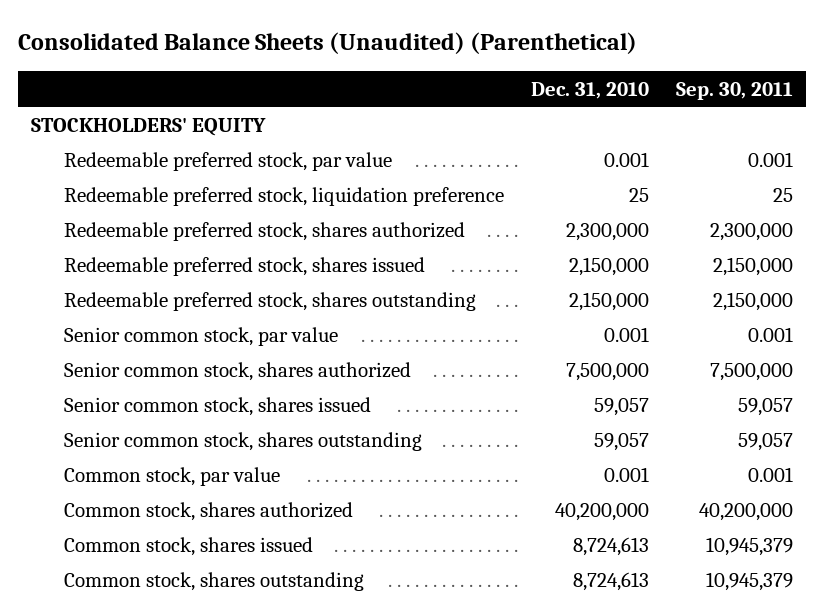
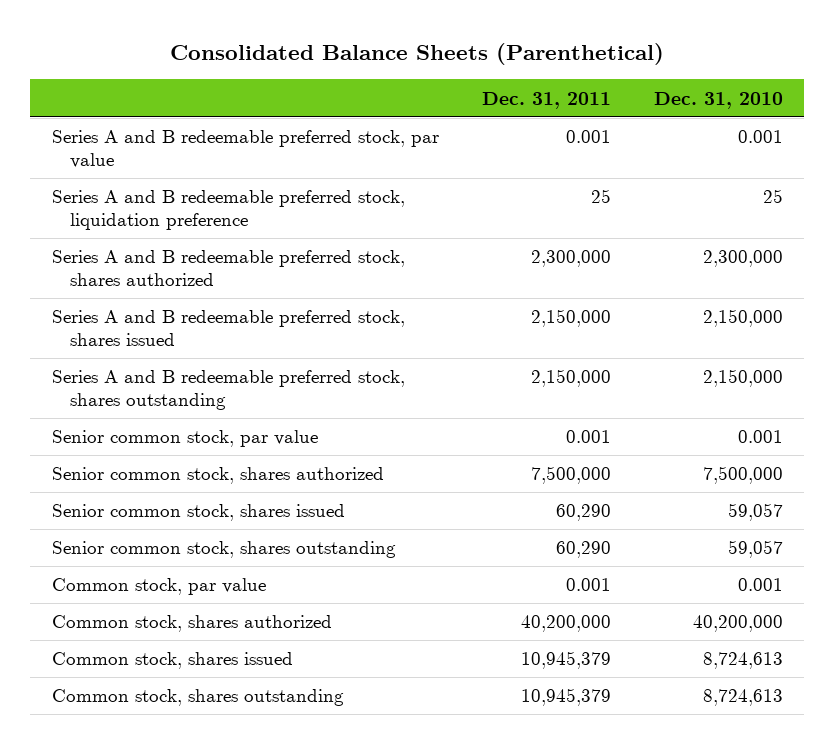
- Consolidated Balance Sheets (Unaudited) (Parenthetical)
+ Consolidated Balance Sheets (Parenthetical)
- | Dec. 31, 2010 | Sep. 30, 2011
+ | Dec. 31, 2011 | Dec. 31, 2010
- STOCKHOLDERS' EQUITY
- Redeemable preferred stock, par value | 0.001 | 0.001
- Redeemable preferred stock, liquidation preference | 25 | 25
- Redeemable preferred stock, shares authorized | 2,300,000 | 2,300,000
- Redeemable preferred stock, shares issued | 2,150,000 | 2,150,000
- Redeemable preferred stock, shares outstanding | 2,150,000 | 2,150,000
+ Series A and B redeemable preferred stock, par value | 0.001 | 0.001
+ Series A and B redeemable preferred stock, liquidation preference | 25 | 25
+ Series A and B redeemable preferred stock, shares authorized | 2,300,000 | 2,300,000
+ Series A and B redeemable preferred stock, shares issued | 2,150,000 | 2,150,000
+ Series A and B redeemable preferred stock, shares outstanding | 2,150,000 | 2,150,000

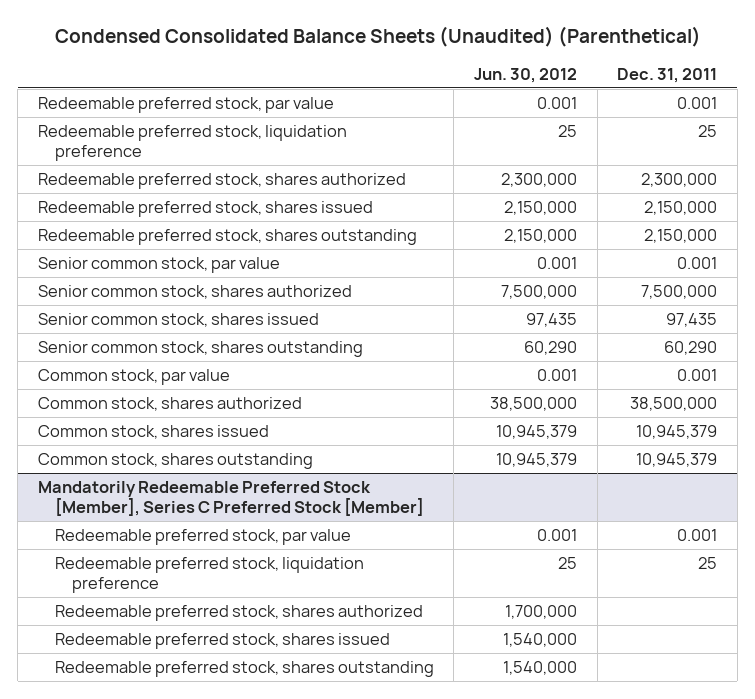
- Consolidated Balance Sheets (Parenthetical)
+ Condensed Consolidated Balance Sheets (Unaudited) (Parenthetical)
- | Dec. 31, 2011 | Dec. 31, 2010
+ | Jun. 30, 2012 | Dec. 31, 2011
- Series A and B redeemable preferred stock, par value | 0.001 | 0.001
- Series A and B redeemable preferred stock, liquidation preference | 25 | 25
- Series A and B redeemable preferred stock, shares authorized | 2,300,000 | 2,300,000
- Series A and B redeemable preferred stock, shares issued | 2,150,000 | 2,150,000
- Series A and B redeemable preferred stock, shares outstanding | 2,150,000 | 2,150,000
+ Redeemable preferred stock, par value | 0.001 | 0.001
+ Redeemable preferred stock, liquidation preference | 25 | 25
+ Redeemable preferred stock, shares authorized | 2,300,000 | 2,300,000
+ Redeemable preferred stock, shares issued | 2,150,000 | 2,150,000
+ Redeemable preferred stock, shares outstanding | 2,150,000 | 2,150,000
- Senior common stock, shares issued | 60,290 | 59,057
+ Senior common stock, shares issued | 97,435 | 97,435
- Common stock, shares authorized | 40,200,000 | 40,200,000
+ Common stock, shares authorized | 38,500,000 | 38,500,000
+ Mandatorily Redeemable Preferred Stock [Member], Series C Preferred Stock [Member]
+ Redeemable preferred stock, par value | 0.001 | 0.001
+ Redeemable preferred stock, liquidation preference | 25 | 25
+ Redeemable preferred stock, shares authorized | 1,700,000 |
+ Redeemable preferred stock, shares issued | 1,540,000 |
+ Redeemable preferred stock, shares outstanding | 1,540,000 |

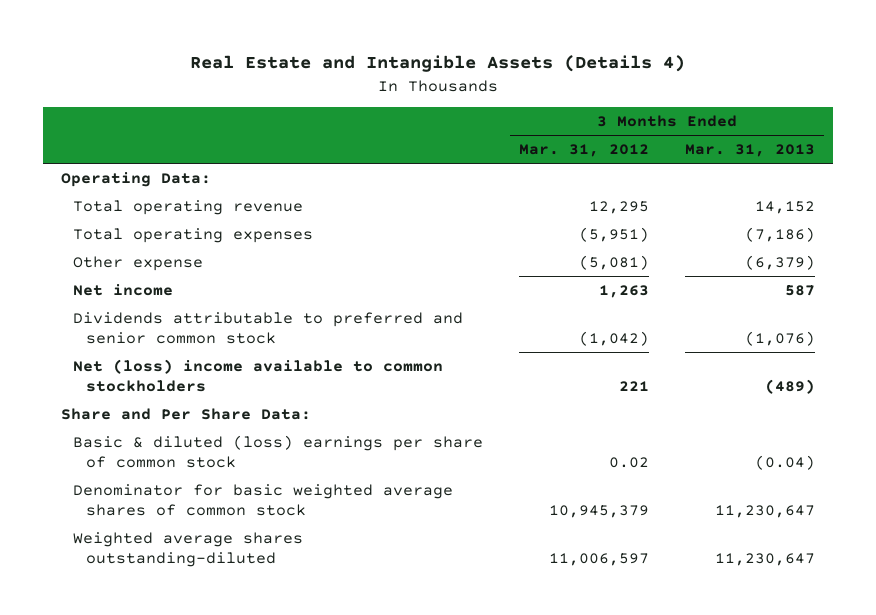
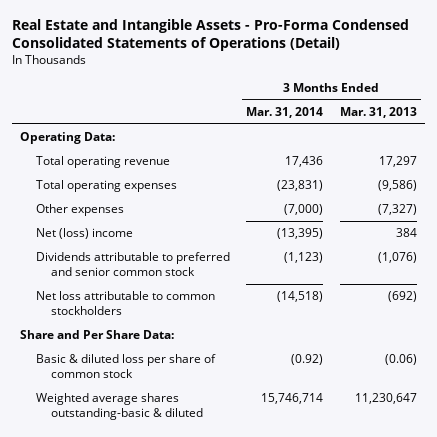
- Real Estate and Intangible Assets (Details 4)
+ Real Estate and Intangible Assets - Pro-Forma Condensed Consolidated Statements of Operations (Detail)
- | 3 Months Ended Mar. 31, 2012 | 3 Months Ended Mar. 31, 2013
+ | 3 Months Ended Mar. 31, 2014 | 3 Months Ended Mar. 31, 2013
- Total operating revenue | 12,295 | 14,152
- Total operating expenses | (5,951) | (7,186)
- Other expense | (5,081) | (6,379)
- Net income | 1,263 | 587
+ Total operating revenue | 17,436 | 17,297
+ Total operating expenses | (23,831) | (9,586)
+ Other expenses | (7,000) | (7,327)
+ Net (loss) income | (13,395) | 384
- Net (loss) income available to common stockholders | 221 | (489)
+ Net loss attributable to common stockholders | (14,518) | (692)
- Basic & diluted (loss) earnings per share of common stock | 0.02 | (0.04)
- Denominator for basic weighted average shares of common stock | 10,945,379 | 11,230,647
- Weighted average shares outstanding-diluted | 11,006,597 | 11,230,647
+ Basic & diluted loss per share of common stock | (0.92) | (0.06)
+ Weighted average shares outstanding-basic & diluted | 15,746,714 | 11,230,647

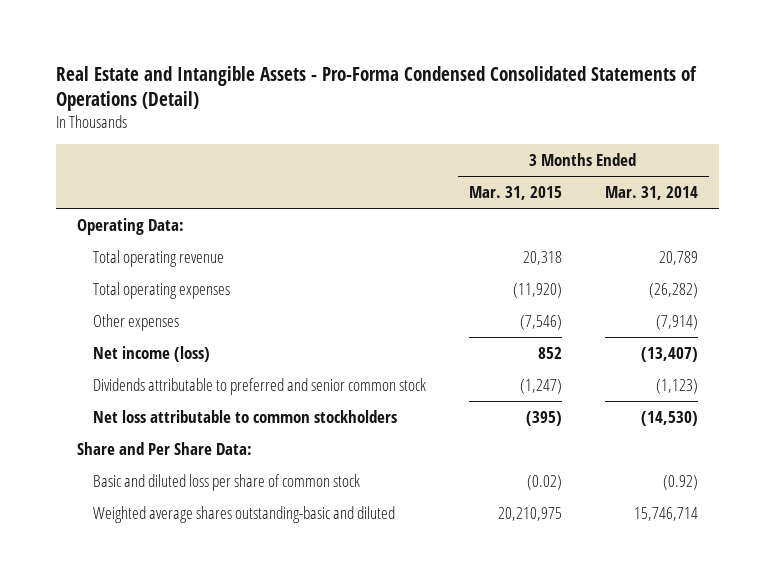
- | 3 Months Ended Mar. 31, 2014 | 3 Months Ended Mar. 31, 2013
+ | 3 Months Ended Mar. 31, 2015 | 3 Months Ended Mar. 31, 2014
- Total operating revenue | 17,436 | 17,297
- Total operating expenses | (23,831) | (9,586)
- Other expenses | (7,000) | (7,327)
- Net (loss) income | (13,395) | 384
+ Total operating revenue | 20,318 | 20,789
+ Total operating expenses | (11,920) | (26,282)
+ Other expenses | (7,546) | (7,914)
+ Net income (loss) | 852 | (13,407)
- Net loss attributable to common stockholders | (14,518) | (692)
+ Net loss attributable to common stockholders | (395) | (14,530)
- Basic & diluted loss per share of common stock | (0.92) | (0.06)
- Weighted average shares outstanding-basic & diluted | 15,746,714 | 11,230,647
+ Basic and diluted loss per share of common stock | (0.02) | (0.92)
+ Weighted average shares outstanding-basic and diluted | 20,210,975 | 15,746,714

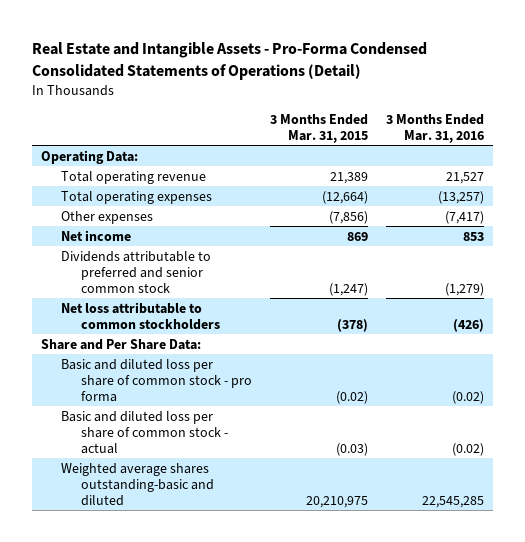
- | 3 Months Ended Mar. 31, 2015 | 3 Months Ended Mar. 31, 2014
+ | 3 Months Ended Mar. 31, 2015 | 3 Months Ended Mar. 31, 2016
- Total operating revenue | 20,318 | 20,789
- Total operating expenses | (11,920) | (26,282)
- Other expenses | (7,546) | (7,914)
- Net income (loss) | 852 | (13,407)
+ Total operating revenue | 21,389 | 21,527
+ Total operating expenses | (12,664) | (13,257)
+ Other expenses | (7,856) | (7,417)
+ Net income | 869 | 853
- Net loss attributable to common stockholders | (395) | (14,530)
+ Net loss attributable to common stockholders | (378) | (426)
- Basic and diluted loss per share of common stock | (0.02) | (0.92)
+ Basic and diluted loss per share of common stock - pro forma | (0.02) | (0.02)
+ Basic and diluted loss per share of common stock - actual | (0.03) | (0.02)

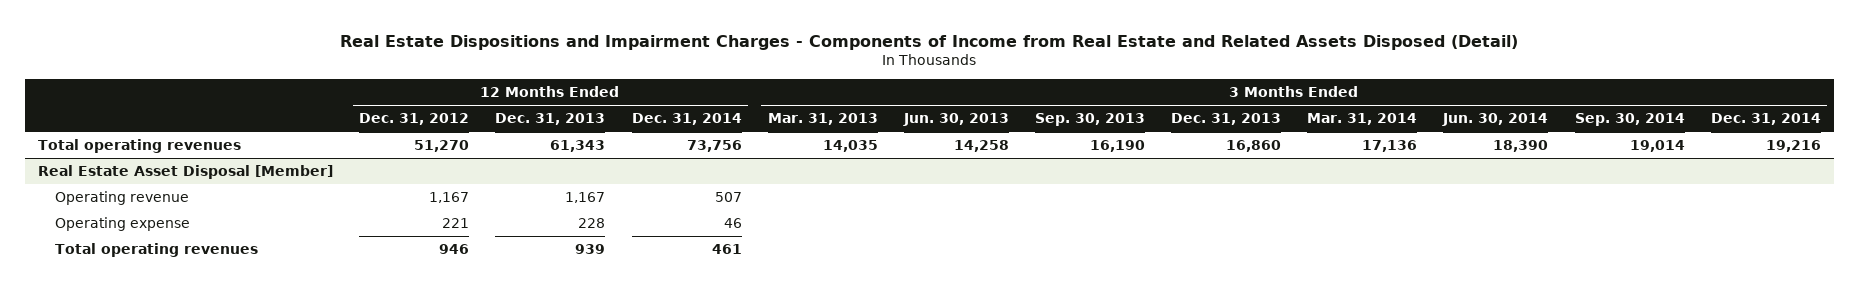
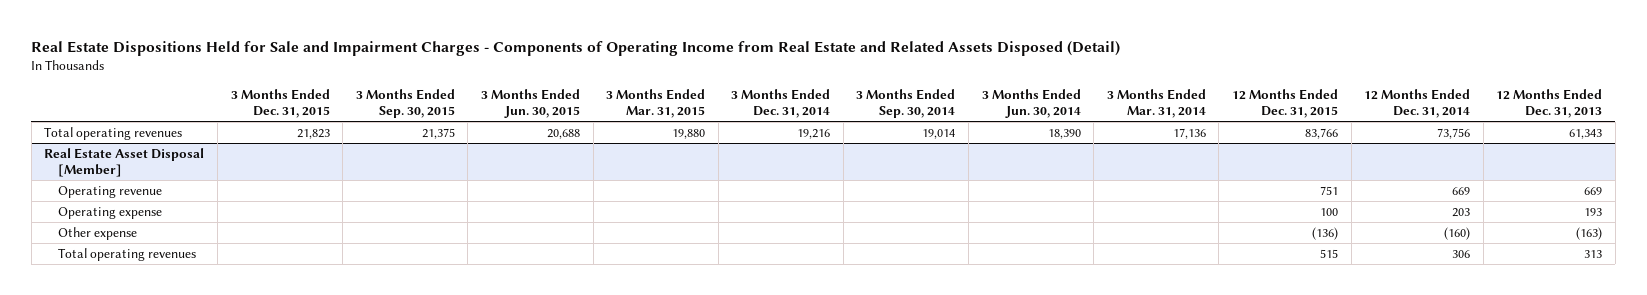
- Real Estate Dispositions and Impairment Charges - Components of Income from Real Estate and Related Assets Disposed (Detail)
+ Real Estate Dispositions Held for Sale and Impairment Charges - Components of Operating Income from Real Estate and Related Assets Disposed (Detail)
- | 12 Months Ended Dec. 31, 2012 | 12 Months Ended Dec. 31, 2013 | 12 Months Ended Dec. 31, 2014 | 3 Months Ended Mar. 31, 2013 | 3 Months Ended Jun. 30, 2013 | 3 Months Ended Sep. 30, 2013 | 3 Months Ended Dec. 31, 2013 | 3 Months Ended Mar. 31, 2014 | 3 Months Ended Jun. 30, 2014 | 3 Months Ended Sep. 30, 2014 | 3 Months Ended Dec. 31, 2014
+ | 3 Months Ended Dec. 31, 2015 | 3 Months Ended Sep. 30, 2015 | 3 Months Ended Jun. 30, 2015 | 3 Months Ended Mar. 31, 2015 | 3 Months Ended Dec. 31, 2014 | 3 Months Ended Sep. 30, 2014 | 3 Months Ended Jun. 30, 2014 | 3 Months Ended Mar. 31, 2014 | 12 Months Ended Dec. 31, 2015 | 12 Months Ended Dec. 31, 2014 | 12 Months Ended Dec. 31, 2013
@ Real Estate Asset Disposal [Member]
- Operating revenue | 1,167 | 1,167 | 507 | | | | | | | |
- Operating expense | 221 | 228 | 46 | | | | | | | |
- Total operating revenues | 946 | 939 | 461 | | | | | | | |
+ Operating revenue | | | | | | | | | 751 | 669 | 669
+ Operating expense | | | | | | | | | 100 | 203 | 193
+ Other expense | | | | | | | | | (136) | (160) | (163)
+ Total operating revenues | | | | | | | | | 515 | 306 | 313

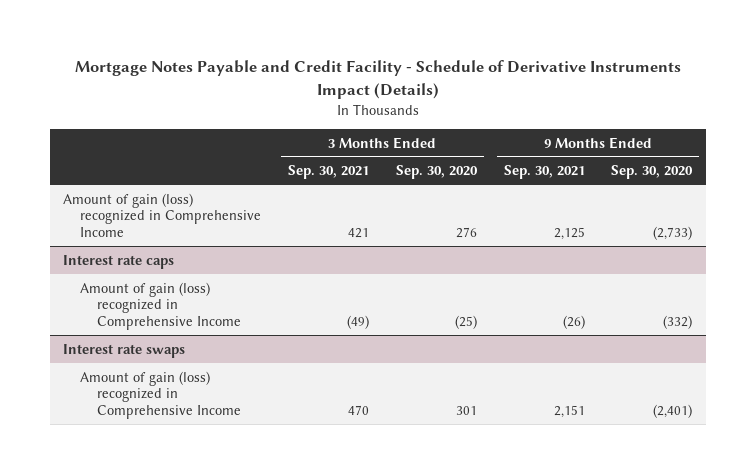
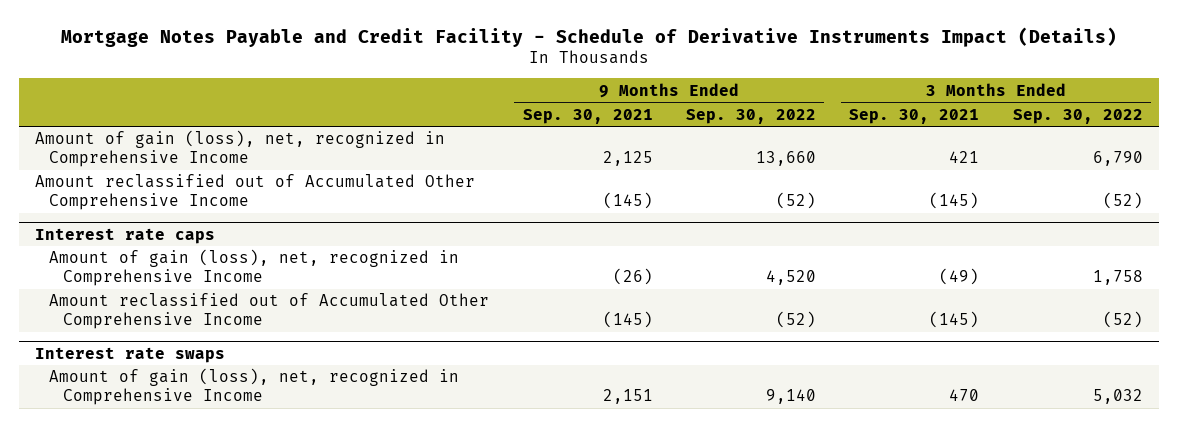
- | 3 Months Ended Sep. 30, 2021 | 3 Months Ended Sep. 30, 2020 | 9 Months Ended Sep. 30, 2021 | 9 Months Ended Sep. 30, 2020
+ | 9 Months Ended Sep. 30, 2021 | 9 Months Ended Sep. 30, 2022 | 3 Months Ended Sep. 30, 2021 | 3 Months Ended Sep. 30, 2022
- Amount of gain (loss) recognized in Comprehensive Income | 421 | 276 | 2,125 | (2,733)
+ Amount of gain (loss), net, recognized in Comprehensive Income | 2,125 | 13,660 | 421 | 6,790
+ Amount reclassified out of Accumulated Other Comprehensive Income | (145) | (52) | (145) | (52)
@ Interest rate caps
- Amount of gain (loss) recognized in Comprehensive Income | (49) | (25) | (26) | (332)
+ Amount of gain (loss), net, recognized in Comprehensive Income | (26) | 4,520 | (49) | 1,758
+ Amount reclassified out of Accumulated Other Comprehensive Income | (145) | (52) | (145) | (52)
@ Interest rate swaps
- Amount of gain (loss) recognized in Comprehensive Income | 470 | 301 | 2,151 | (2,401)
+ Amount of gain (loss), net, recognized in Comprehensive Income | 2,151 | 9,140 | 470 | 5,032

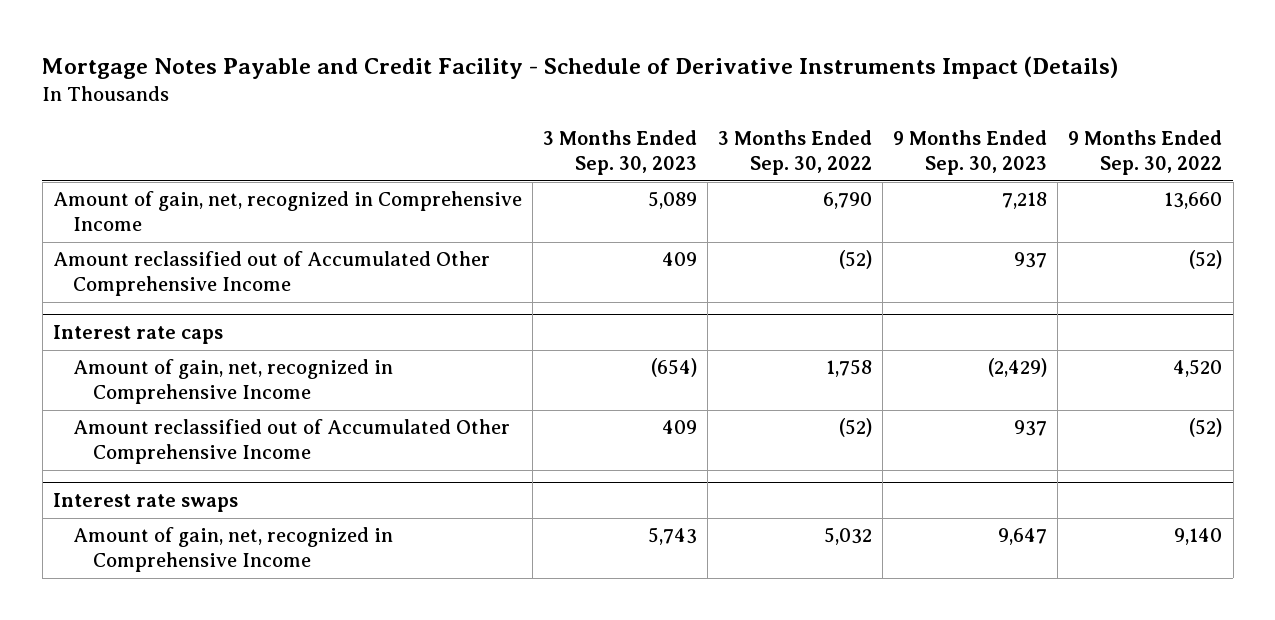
- | 9 Months Ended Sep. 30, 2021 | 9 Months Ended Sep. 30, 2022 | 3 Months Ended Sep. 30, 2021 | 3 Months Ended Sep. 30, 2022
+ | 3 Months Ended Sep. 30, 2023 | 3 Months Ended Sep. 30, 2022 | 9 Months Ended Sep. 30, 2023 | 9 Months Ended Sep. 30, 2022
- Amount of gain (loss), net, recognized in Comprehensive Income | 2,125 | 13,660 | 421 | 6,790
+ Amount of gain, net, recognized in Comprehensive Income | 5,089 | 6,790 | 7,218 | 13,660
@ Interest rate caps
- Amount of gain (loss), net, recognized in Comprehensive Income | (26) | 4,520 | (49) | 1,758
+ Amount of gain, net, recognized in Comprehensive Income | (654) | 1,758 | (2,429) | 4,520
@ Interest rate swaps
- Amount of gain (loss), net, recognized in Comprehensive Income | 2,151 | 9,140 | 470 | 5,032
+ Amount of gain, net, recognized in Comprehensive Income | 5,743 | 5,032 | 9,647 | 9,140

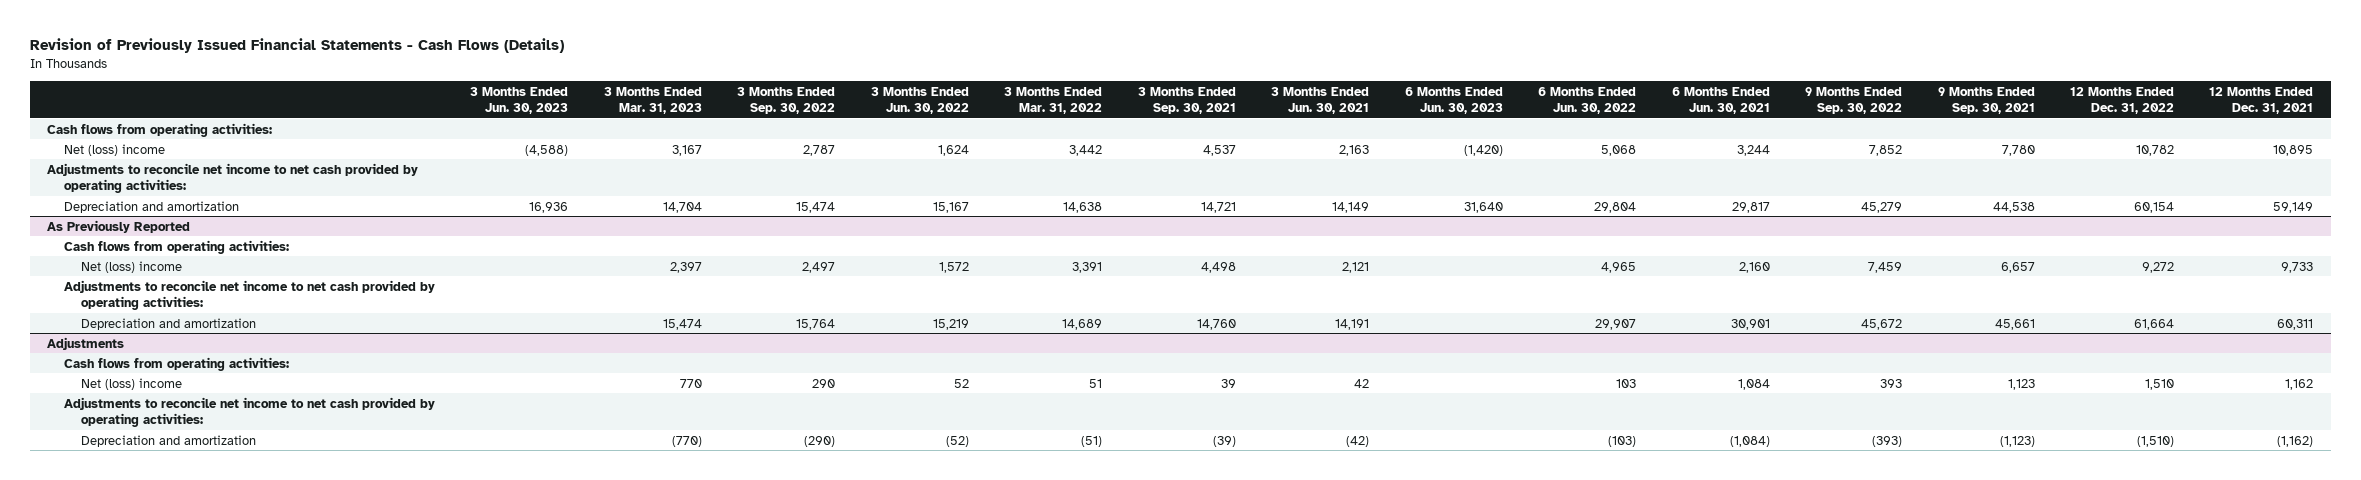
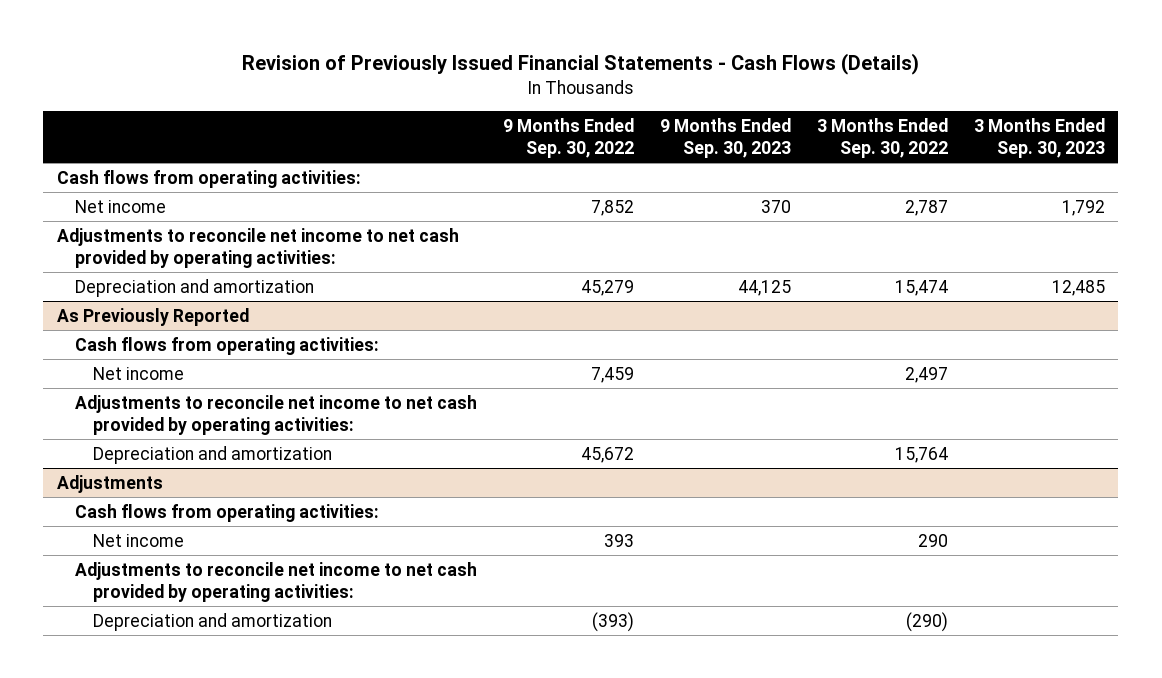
- | 3 Months Ended Jun. 30, 2023 | 3 Months Ended Mar. 31, 2023 | 3 Months Ended Sep. 30, 2022 | 3 Months Ended Jun. 30, 2022 | 3 Months Ended Mar. 31, 2022 | 3 Months Ended Sep. 30, 2021 | 3 Months Ended Jun. 30, 2021 | 6 Months Ended Jun. 30, 2023 | 6 Months Ended Jun. 30, 2022 | 6 Months Ended Jun. 30, 2021 | 9 Months Ended Sep. 30, 2022 | 9 Months Ended Sep. 30, 2021 | 12 Months Ended Dec. 31, 2022 | 12 Months Ended Dec. 31, 2021
+ | 9 Months Ended Sep. 30, 2022 | 9 Months Ended Sep. 30, 2023 | 3 Months Ended Sep. 30, 2022 | 3 Months Ended Sep. 30, 2023
- Net (loss) income | (4,588) | 3,167 | 2,787 | 1,624 | 3,442 | 4,537 | 2,163 | (1,420) | 5,068 | 3,244 | 7,852 | 7,780 | 10,782 | 10,895
+ Net income | 7,852 | 370 | 2,787 | 1,792
@ As Previously Reported
- Net (loss) income | | 2,397 | 2,497 | 1,572 | 3,391 | 4,498 | 2,121 | | 4,965 | 2,160 | 7,459 | 6,657 | 9,272 | 9,733
+ Net income | 7,459 | | 2,497 |
@ Adjustments
- Net (loss) income | | 770 | 290 | 52 | 51 | 39 | 42 | | 103 | 1,084 | 393 | 1,123 | 1,510 | 1,162
+ Net income | 393 | | 290 |

